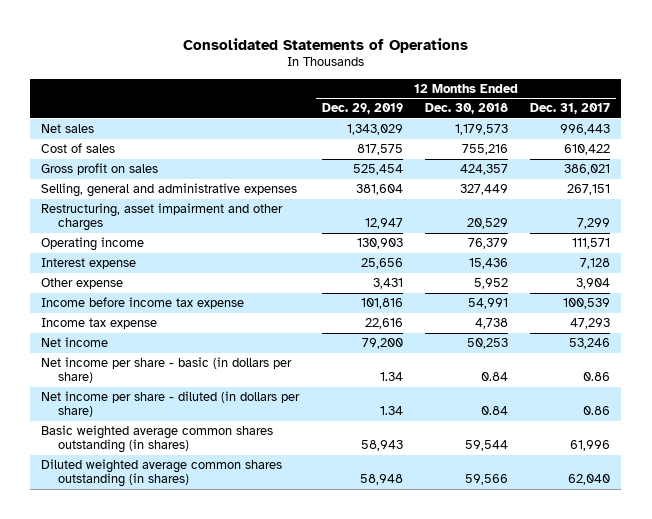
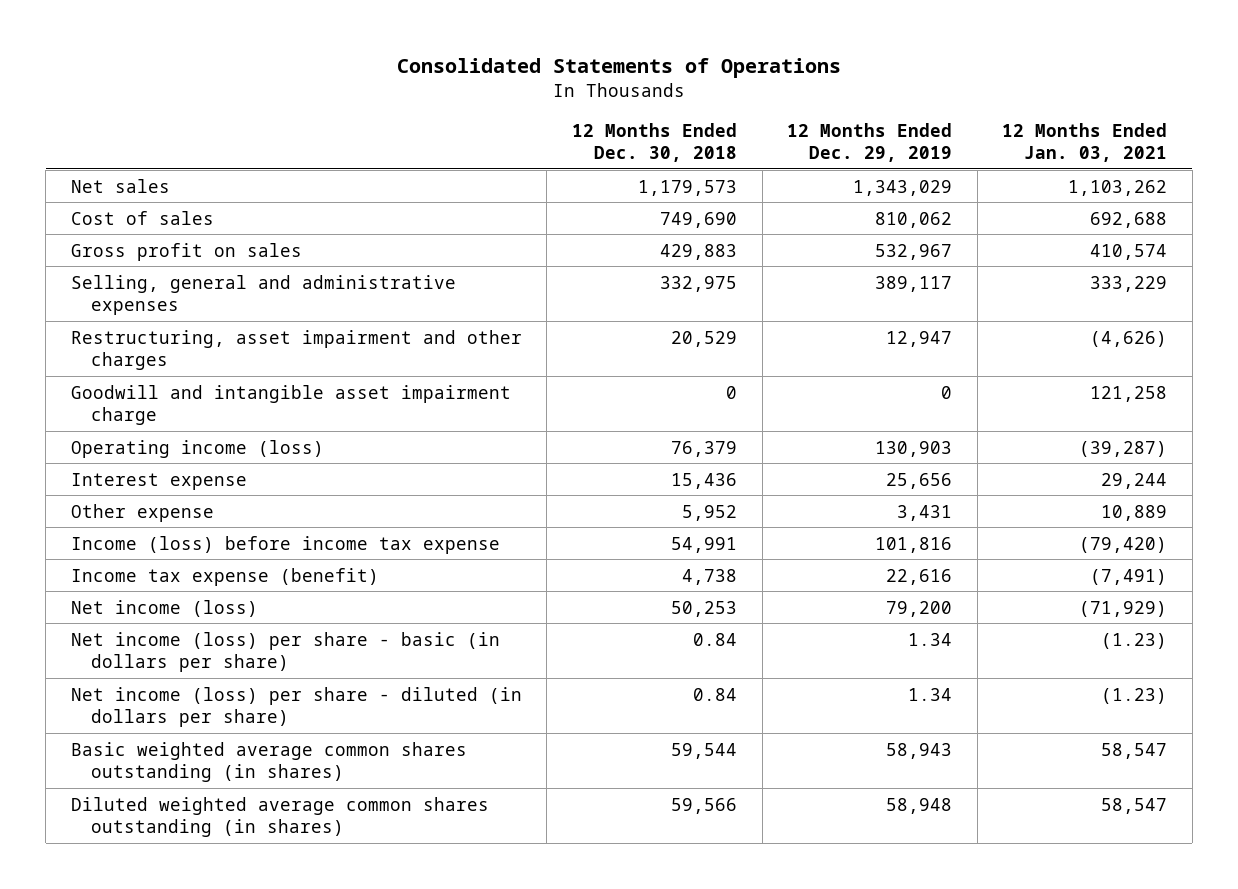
- | 12 Months Ended Dec. 29, 2019 | 12 Months Ended Dec. 30, 2018 | 12 Months Ended Dec. 31, 2017
+ | 12 Months Ended Dec. 30, 2018 | 12 Months Ended Dec. 29, 2019 | 12 Months Ended Jan. 03, 2021
- Cost of sales | 817,575 | 755,216 | 610,422
- Gross profit on sales | 525,454 | 424,357 | 386,021
- Selling, general and administrative expenses | 381,604 | 327,449 | 267,151
+ Cost of sales | 749,690 | 810,062 | 692,688
+ Gross profit on sales | 429,883 | 532,967 | 410,574
+ Selling, general and administrative expenses | 332,975 | 389,117 | 333,229
- Operating income | 130,903 | 76,379 | 111,571
+ Goodwill and intangible asset impairment charge | 0 | 0 | 121,258
+ Operating income (loss) | 76,379 | 130,903 | (39,287)
- Income before income tax expense | 101,816 | 54,991 | 100,539
- Income tax expense | 22,616 | 4,738 | 47,293
- Net income | 79,200 | 50,253 | 53,246
- Net income per share - basic (in dollars per share) | 1.34 | 0.84 | 0.86
- Net income per share - diluted (in dollars per share) | 1.34 | 0.84 | 0.86
+ Income (loss) before income tax expense | 54,991 | 101,816 | (79,420)
+ Income tax expense (benefit) | 4,738 | 22,616 | (7,491)
+ Net income (loss) | 50,253 | 79,200 | (71,929)
+ Net income (loss) per share - basic (in dollars per share) | 0.84 | 1.34 | (1.23)
+ Net income (loss) per share - diluted (in dollars per share) | 0.84 | 1.34 | (1.23)

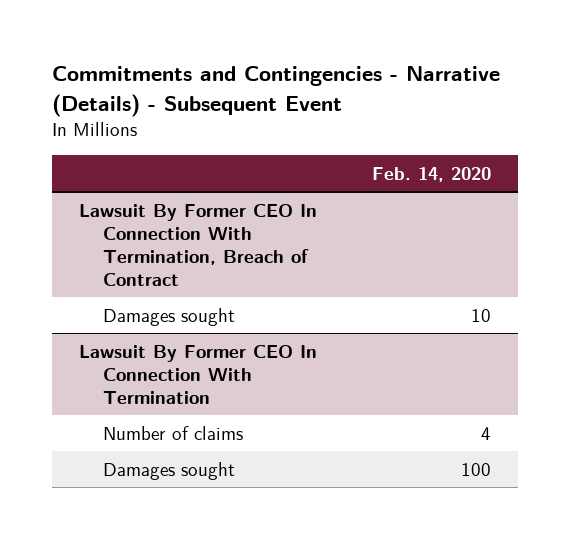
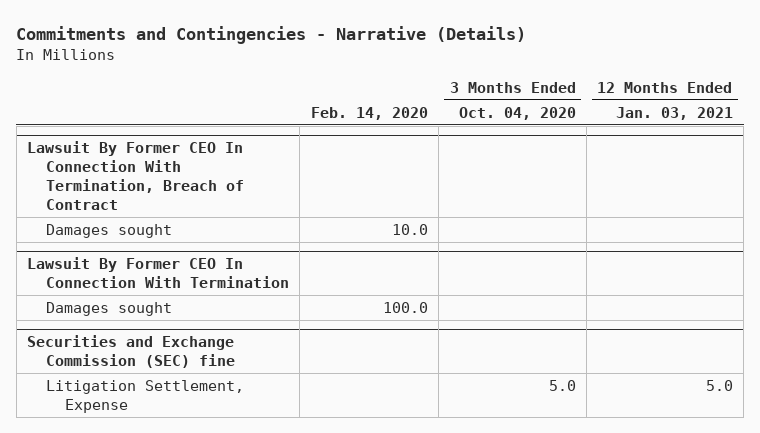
- Commitments and Contingencies - Narrative (Details) - Subsequent Event
+ Commitments and Contingencies - Narrative (Details)
- | Feb. 14, 2020
+ | Feb. 14, 2020 | 3 Months Ended Oct. 04, 2020 | 12 Months Ended Jan. 03, 2021
@ Lawsuit By Former CEO In Connection With Termination, Breach of Contract
- Damages sought | 10
+ Damages sought | 10.0 | |
@ Lawsuit By Former CEO In Connection With Termination
- Number of claims | 4
- Damages sought | 100
+ Damages sought | 100.0 | |
+ Securities and Exchange Commission (SEC) fine
+ Litigation Settlement, Expense | | 5.0 | 5.0

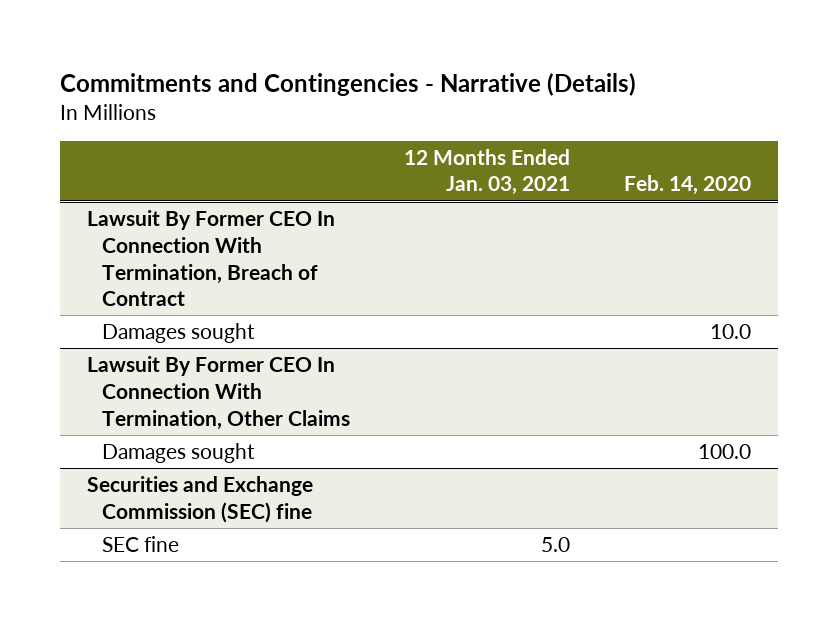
- | Feb. 14, 2020 | 3 Months Ended Oct. 04, 2020 | 12 Months Ended Jan. 03, 2021
+ | 12 Months Ended Jan. 03, 2021 | Feb. 14, 2020
- Lawsuit By Former CEO In Connection With Termination
+ Lawsuit By Former CEO In Connection With Termination, Other Claims
@ Securities and Exchange Commission (SEC) fine
- Litigation Settlement, Expense | | 5.0 | 5.0
+ SEC fine | 5.0 |

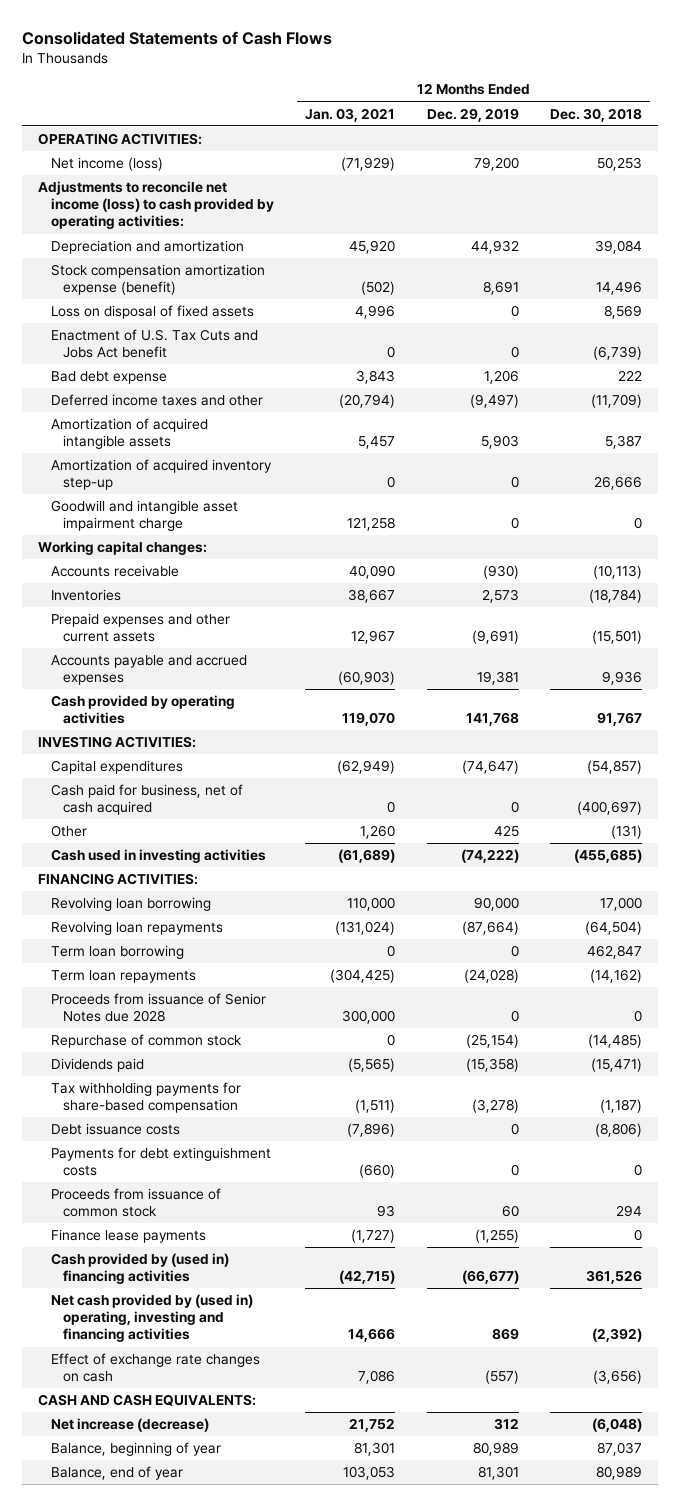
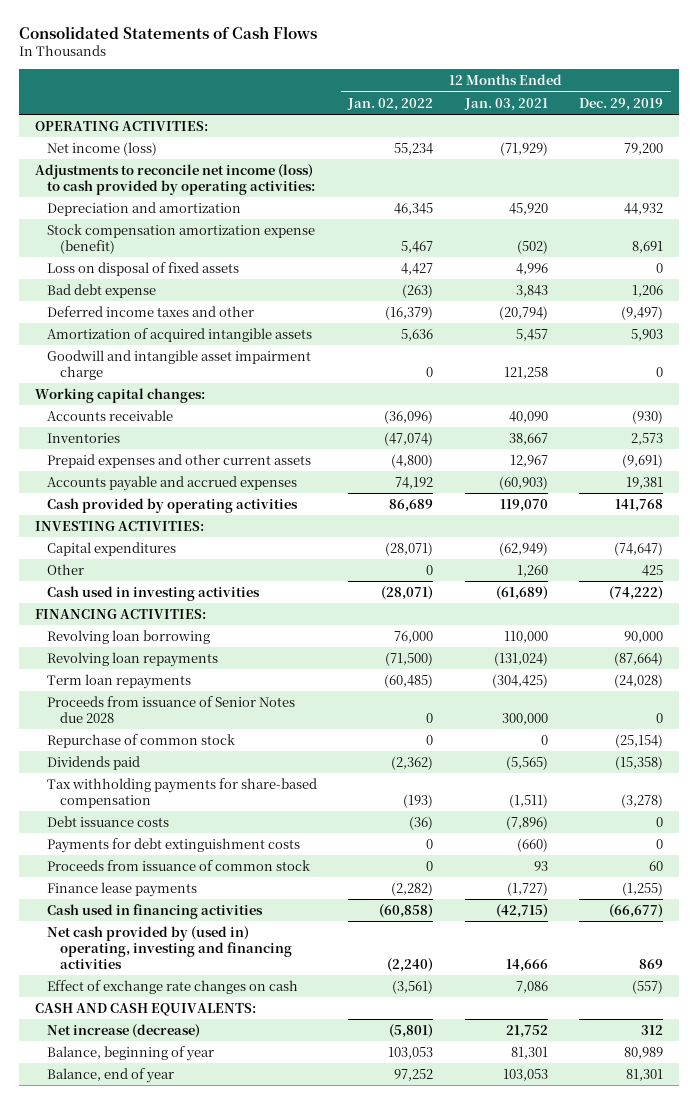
- | 12 Months Ended Jan. 03, 2021 | 12 Months Ended Dec. 29, 2019 | 12 Months Ended Dec. 30, 2018
+ | 12 Months Ended Jan. 02, 2022 | 12 Months Ended Jan. 03, 2021 | 12 Months Ended Dec. 29, 2019
- Enactment of U.S. Tax Cuts and Jobs Act benefit | 0 | 0 | (6,739)
- Amortization of acquired inventory step-up | 0 | 0 | 26,666
- Cash paid for business, net of cash acquired | 0 | 0 | (400,697)
- Term loan borrowing | 0 | 0 | 462,847
- Cash provided by (used in) financing activities | (42,715) | (66,677) | 361,526
+ Cash used in financing activities | (60,858) | (42,715) | (66,677)

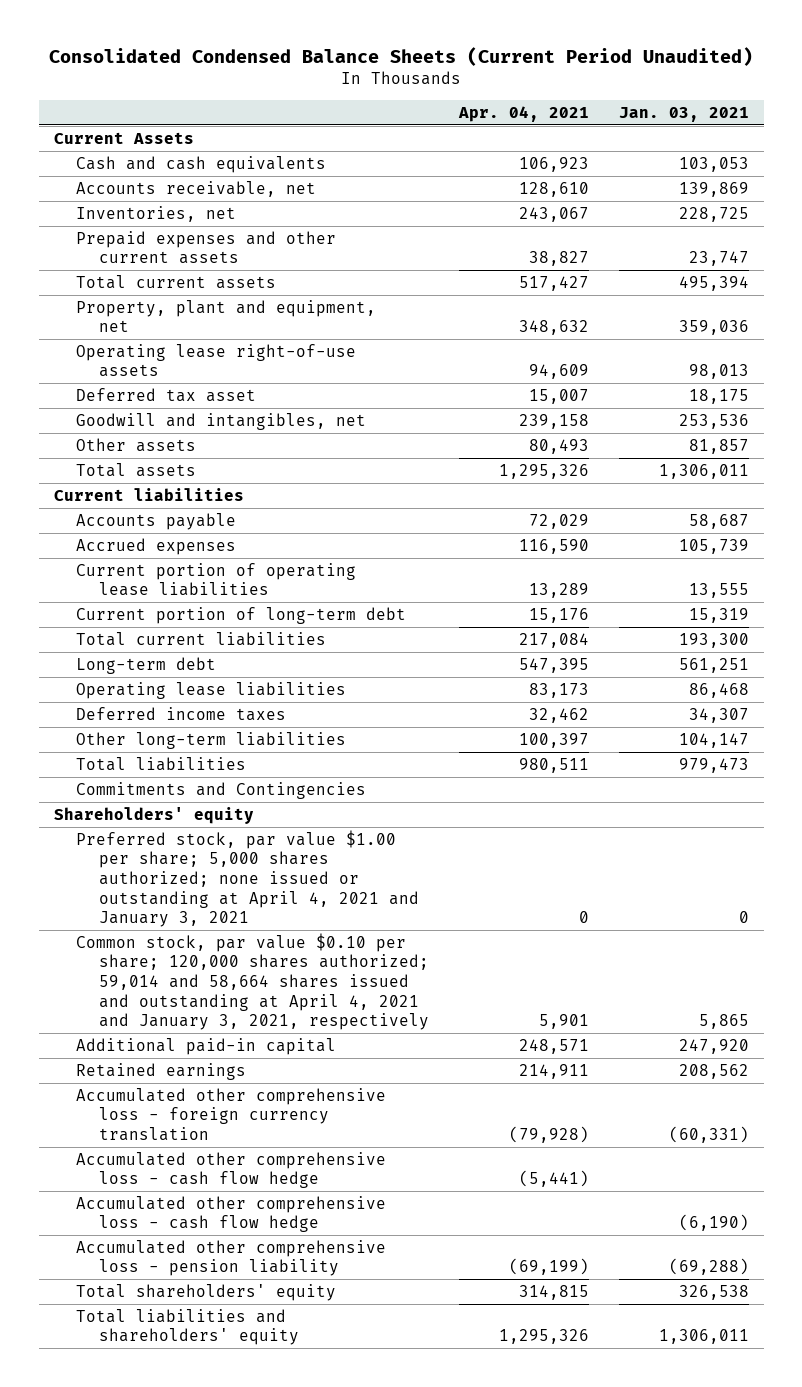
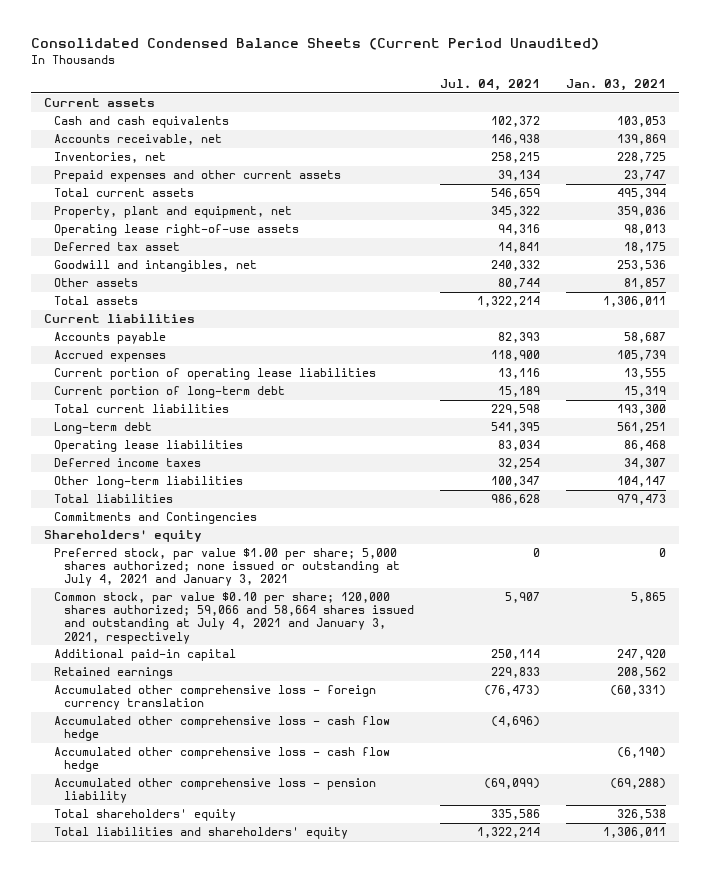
- | Apr. 04, 2021 | Jan. 03, 2021
+ | Jul. 04, 2021 | Jan. 03, 2021
- Current Assets
+ Current assets
- Preferred stock, par value $1.00 per share; 5,000 shares authorized; none issued or outstanding at April 4, 2021 and January 3, 2021 | 0 | 0
- Common stock, par value $0.10 per share; 120,000 shares authorized; 59,014 and 58,664 shares issued and outstanding at April 4, 2021 and January 3, 2021, respectively | 5,901 | 5,865
+ Preferred stock, par value $1.00 per share; 5,000 shares authorized; none issued or outstanding at July 4, 2021 and January 3, 2021 | 0 | 0
+ Common stock, par value $0.10 per share; 120,000 shares authorized; 59,066 and 58,664 shares issued and outstanding at July 4, 2021 and January 3, 2021, respectively | 5,907 | 5,865

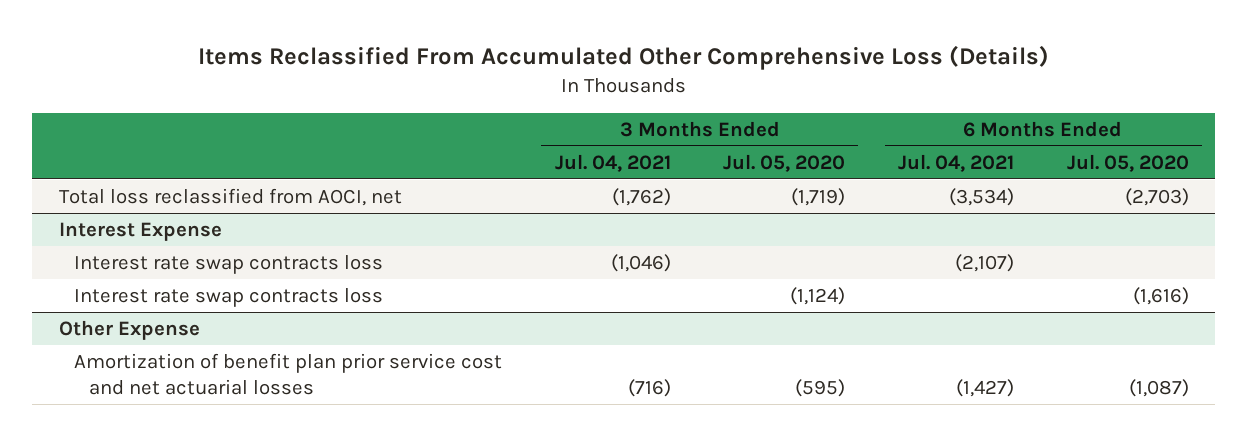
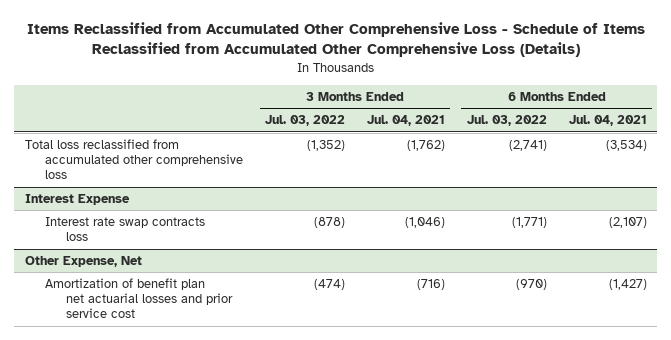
- Items Reclassified From Accumulated Other Comprehensive Loss (Details)
+ Items Reclassified from Accumulated Other Comprehensive Loss - Schedule of Items Reclassified from Accumulated Other Comprehensive Loss (Details)
- | 3 Months Ended Jul. 04, 2021 | 3 Months Ended Jul. 05, 2020 | 6 Months Ended Jul. 04, 2021 | 6 Months Ended Jul. 05, 2020
+ | 3 Months Ended Jul. 03, 2022 | 3 Months Ended Jul. 04, 2021 | 6 Months Ended Jul. 03, 2022 | 6 Months Ended Jul. 04, 2021
- Total loss reclassified from AOCI, net | (1,762) | (1,719) | (3,534) | (2,703)
+ Total loss reclassified from accumulated other comprehensive loss | (1,352) | (1,762) | (2,741) | (3,534)
@ Interest Expense
- Interest rate swap contracts loss | | (1,124) | | (1,616)
- Other Expense
- Amortization of benefit plan prior service cost and net actuarial losses | (716) | (595) | (1,427) | (1,087)
+ Other Expense, Net
+ Amortization of benefit plan net actuarial losses and prior service cost | (474) | (716) | (970) | (1,427)

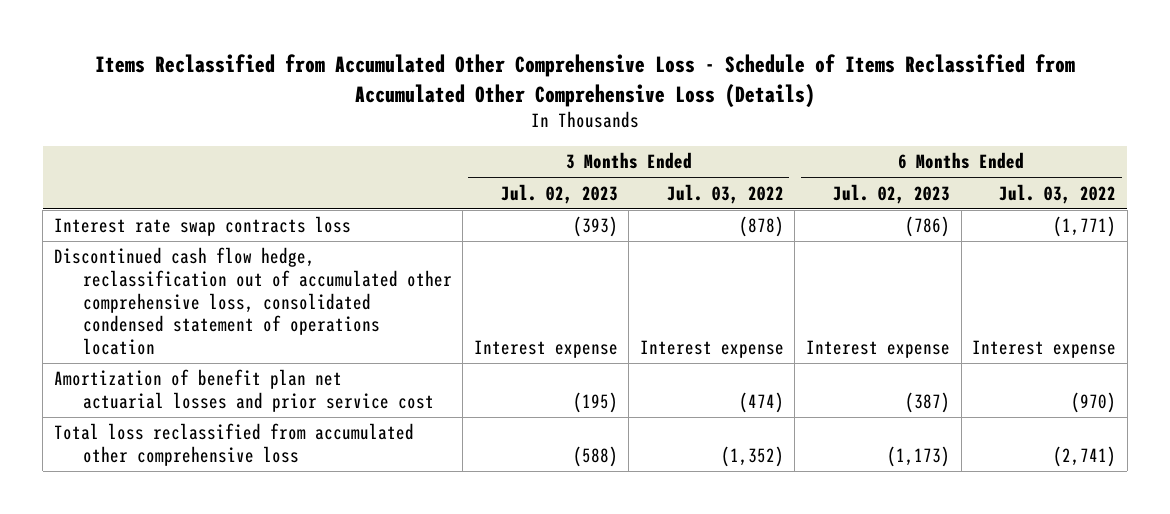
- | 3 Months Ended Jul. 03, 2022 | 3 Months Ended Jul. 04, 2021 | 6 Months Ended Jul. 03, 2022 | 6 Months Ended Jul. 04, 2021
+ | 3 Months Ended Jul. 02, 2023 | 3 Months Ended Jul. 03, 2022 | 6 Months Ended Jul. 02, 2023 | 6 Months Ended Jul. 03, 2022
- Interest Expense
- Other Expense, Net
+ Discontinued cash flow hedge, reclassification out of accumulated other comprehensive loss, consolidated condensed statement of operations location | Interest expense | Interest expense | Interest expense | Interest expense
moved down: Total loss reclassified from accumulated other comprehensive loss | (588) | (1,352) | (1,173) | (2,741)

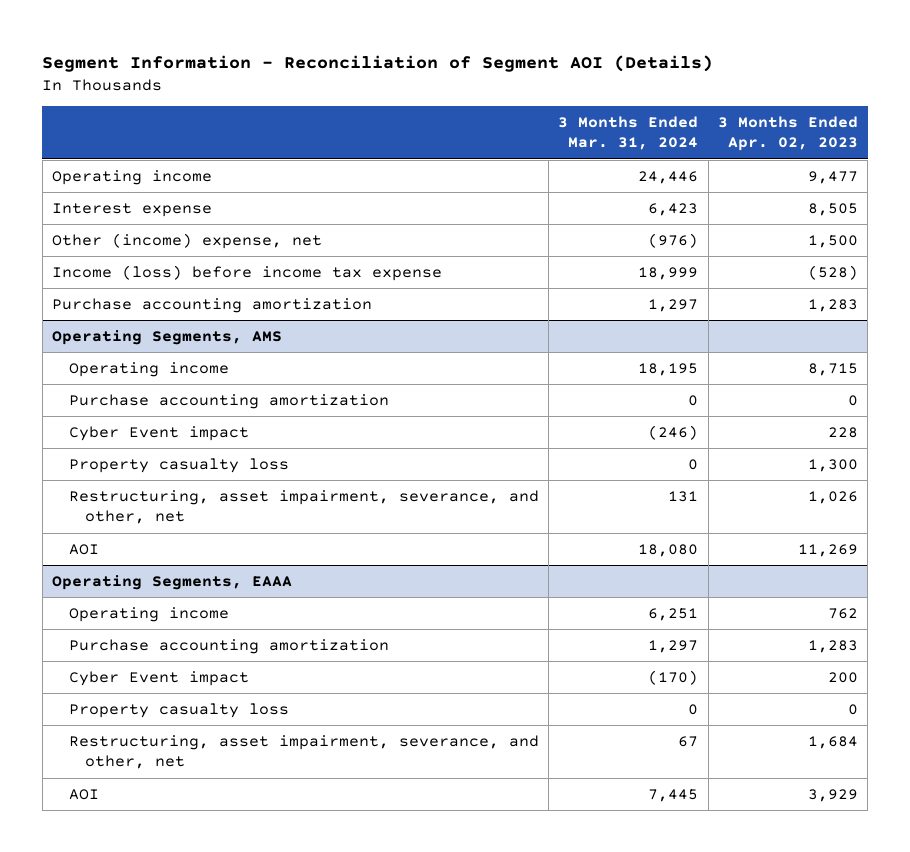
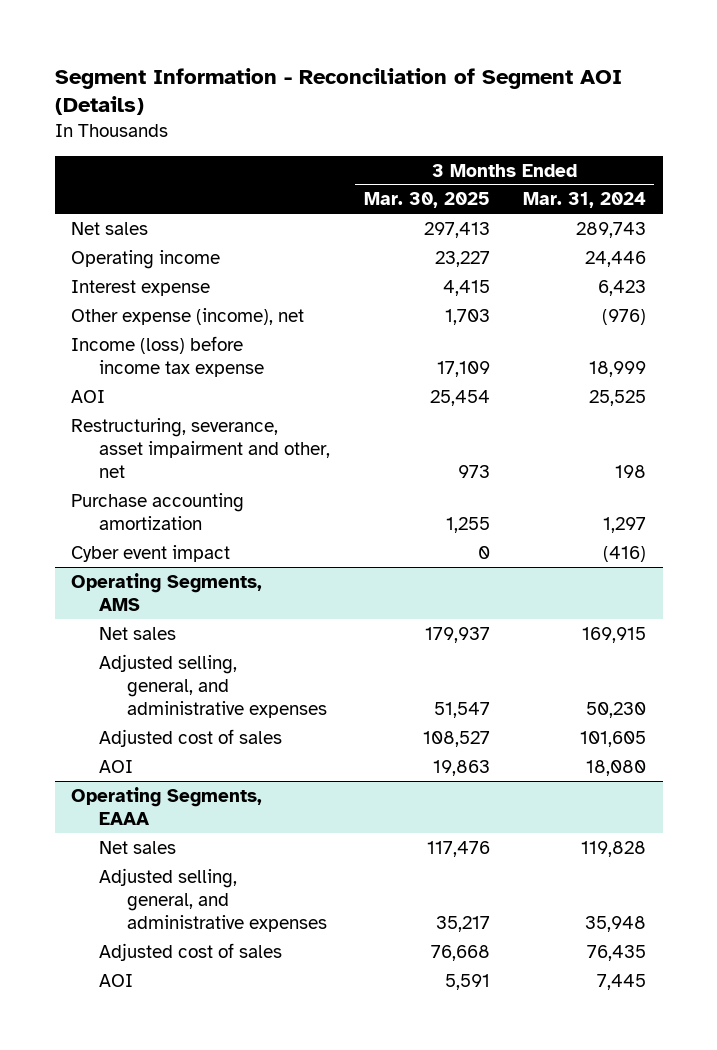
- | 3 Months Ended Mar. 31, 2024 | 3 Months Ended Apr. 02, 2023
+ | 3 Months Ended Mar. 30, 2025 | 3 Months Ended Mar. 31, 2024
+ Net sales | 297,413 | 289,743
- Other (income) expense, net | (976) | 1,500
+ Other expense (income), net | 1,703 | (976)
+ AOI | 25,454 | 25,525
+ Restructuring, severance, asset impairment and other, net | 973 | 198
+ Cyber event impact | 0 | (416)
@ Operating Segments, AMS
- Operating income | 18,195 | 8,715
- Purchase accounting amortization | 0 | 0
- Cyber Event impact | (246) | 228
- Property casualty loss | 0 | 1,300
- Restructuring, asset impairment, severance, and other, net | 131 | 1,026
+ Net sales | 179,937 | 169,915
+ Adjusted selling, general, and administrative expenses | 51,547 | 50,230
+ Adjusted cost of sales | 108,527 | 101,605
@ Operating Segments, EAAA
- Operating income | 6,251 | 762
- Purchase accounting amortization | 1,297 | 1,283
- Cyber Event impact | (170) | 200
- Property casualty loss | 0 | 0
- Restructuring, asset impairment, severance, and other, net | 67 | 1,684
+ Net sales | 117,476 | 119,828
+ Adjusted selling, general, and administrative expenses | 35,217 | 35,948
+ Adjusted cost of sales | 76,668 | 76,435

